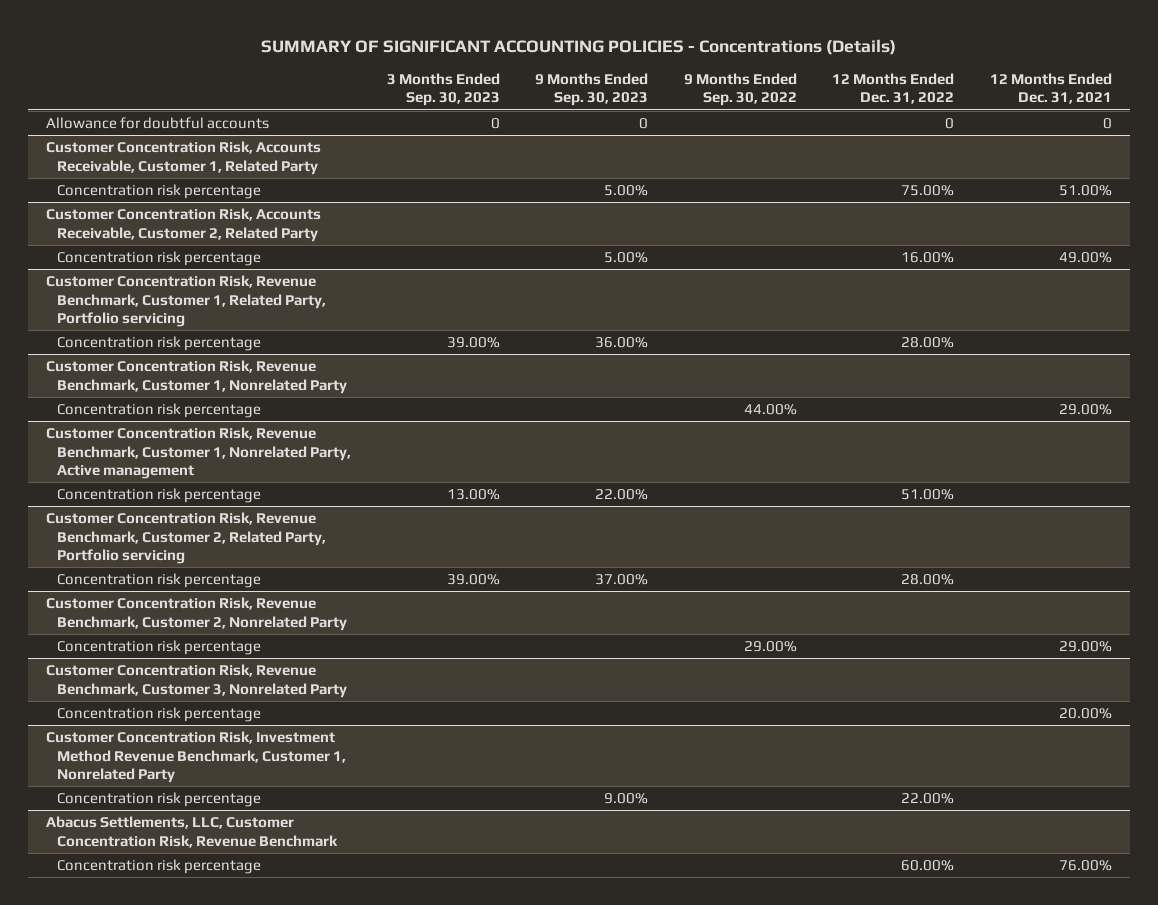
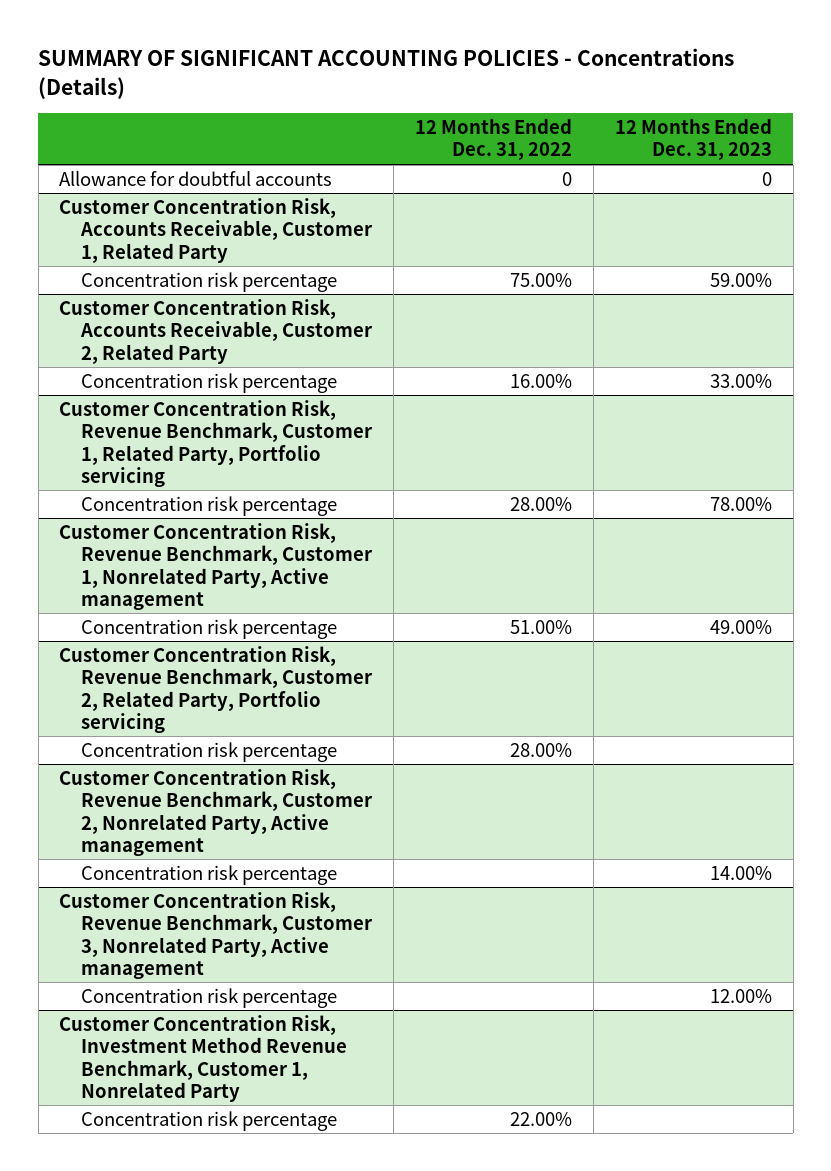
- | 3 Months Ended Sep. 30, 2023 | 9 Months Ended Sep. 30, 2023 | 9 Months Ended Sep. 30, 2022 | 12 Months Ended Dec. 31, 2022 | 12 Months Ended Dec. 31, 2021
+ | 12 Months Ended Dec. 31, 2022 | 12 Months Ended Dec. 31, 2023
- Customer Concentration Risk, Revenue Benchmark, Customer 1, Nonrelated Party
- Concentration risk percentage | | | 44.00% | | 29.00%
- Customer Concentration Risk, Revenue Benchmark, Customer 2, Nonrelated Party
+ Customer Concentration Risk, Revenue Benchmark, Customer 2, Nonrelated Party, Active management
- Customer Concentration Risk, Revenue Benchmark, Customer 3, Nonrelated Party
+ Customer Concentration Risk, Revenue Benchmark, Customer 3, Nonrelated Party, Active management
- Abacus Settlements, LLC, Customer Concentration Risk, Revenue Benchmark
- Concentration risk percentage | | | | 60.00% | 76.00%

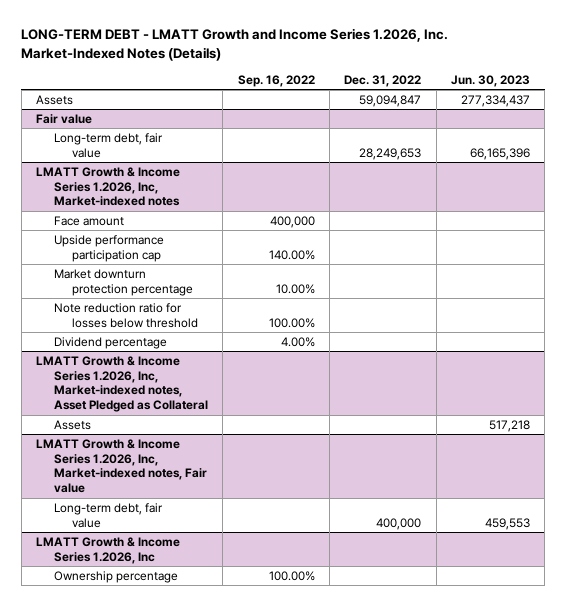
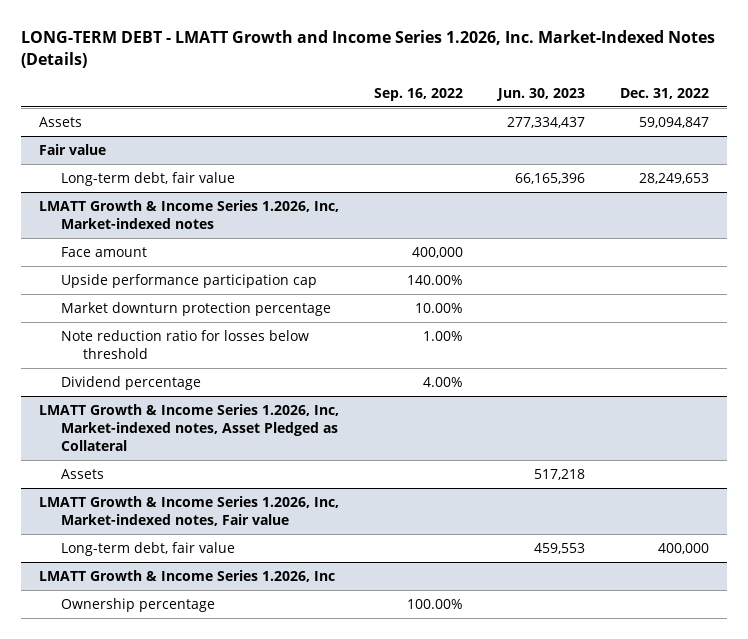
- | Sep. 16, 2022 | Dec. 31, 2022 | Jun. 30, 2023
+ | Sep. 16, 2022 | Jun. 30, 2023 | Dec. 31, 2022
@ LMATT Growth & Income Series 1.2026, Inc, Market-indexed notes
- Note reduction ratio for losses below threshold | 100.00% | |
+ Note reduction ratio for losses below threshold | 1.00% | |

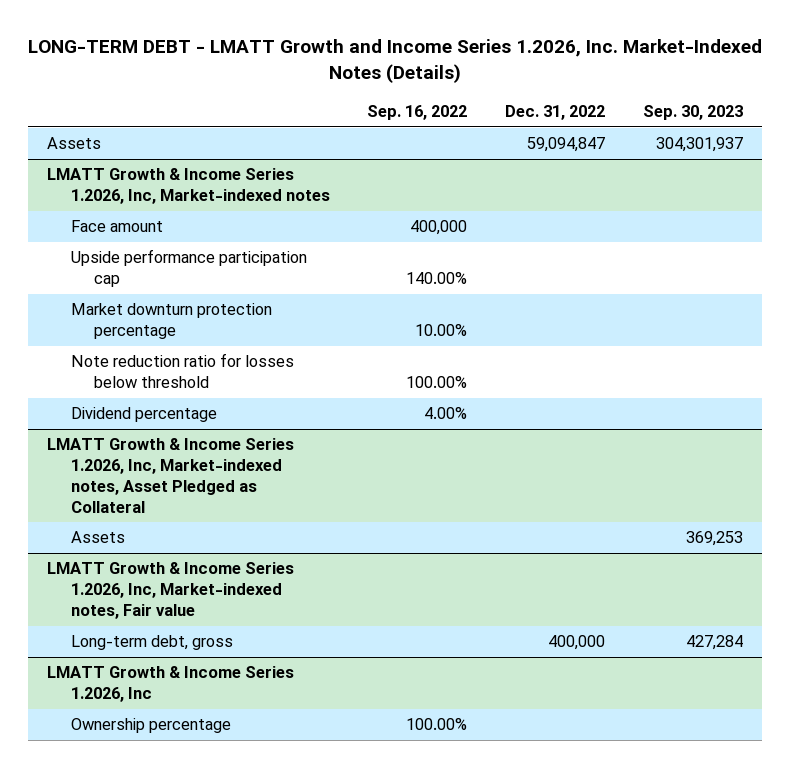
- | Sep. 16, 2022 | Jun. 30, 2023 | Dec. 31, 2022
+ | Sep. 16, 2022 | Dec. 31, 2022 | Sep. 30, 2023
- Fair value
- Long-term debt, fair value | | 66,165,396 | 28,249,653
@ LMATT Growth & Income Series 1.2026, Inc, Market-indexed notes
- Note reduction ratio for losses below threshold | 1.00% | |
+ Note reduction ratio for losses below threshold | 100.00% | |
@ LMATT Growth & Income Series 1.2026, Inc, Market-indexed notes, Fair value
- Long-term debt, fair value | | 459,553 | 400,000
+ Long-term debt, gross | | 400,000 | 427,284

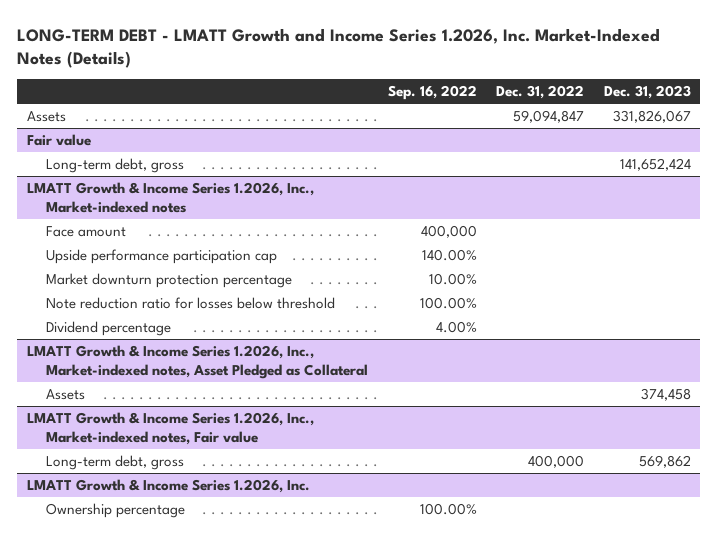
- | Sep. 16, 2022 | Dec. 31, 2022 | Sep. 30, 2023
+ | Sep. 16, 2022 | Dec. 31, 2022 | Dec. 31, 2023
- LMATT Growth & Income Series 1.2026, Inc, Market-indexed notes
+ Fair value
+ Long-term debt, gross | | | 141,652,424
+ LMATT Growth & Income Series 1.2026, Inc., Market-indexed notes
- LMATT Growth & Income Series 1.2026, Inc, Market-indexed notes, Asset Pledged as Collateral
+ LMATT Growth & Income Series 1.2026, Inc., Market-indexed notes, Asset Pledged as Collateral
- LMATT Growth & Income Series 1.2026, Inc, Market-indexed notes, Fair value
+ LMATT Growth & Income Series 1.2026, Inc., Market-indexed notes, Fair value
- LMATT Growth & Income Series 1.2026, Inc
+ LMATT Growth & Income Series 1.2026, Inc.

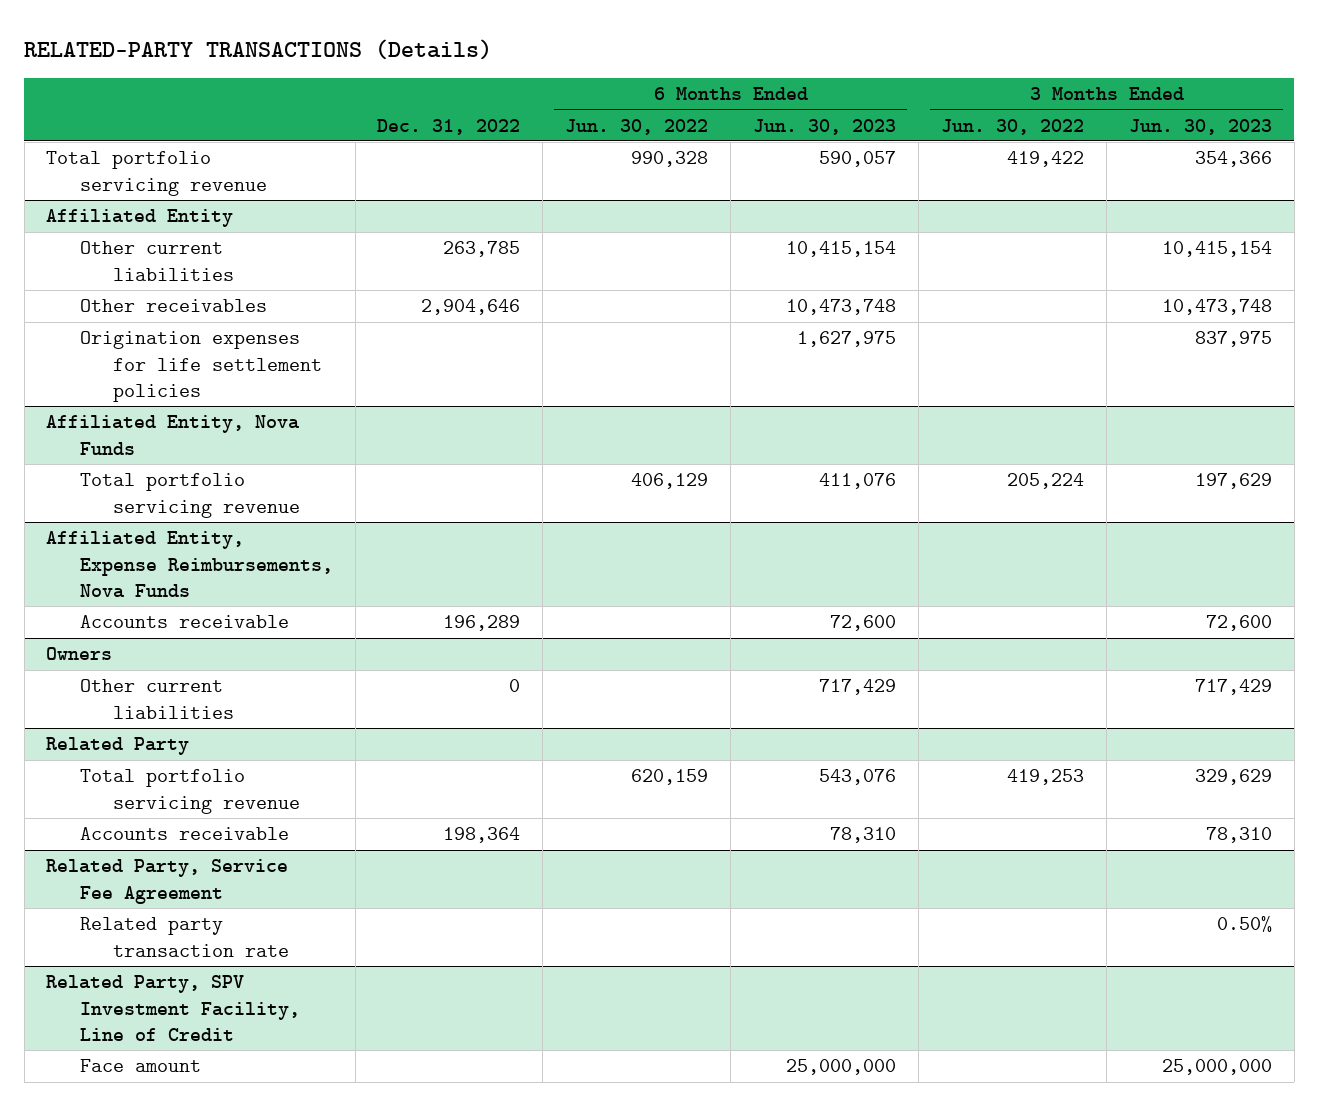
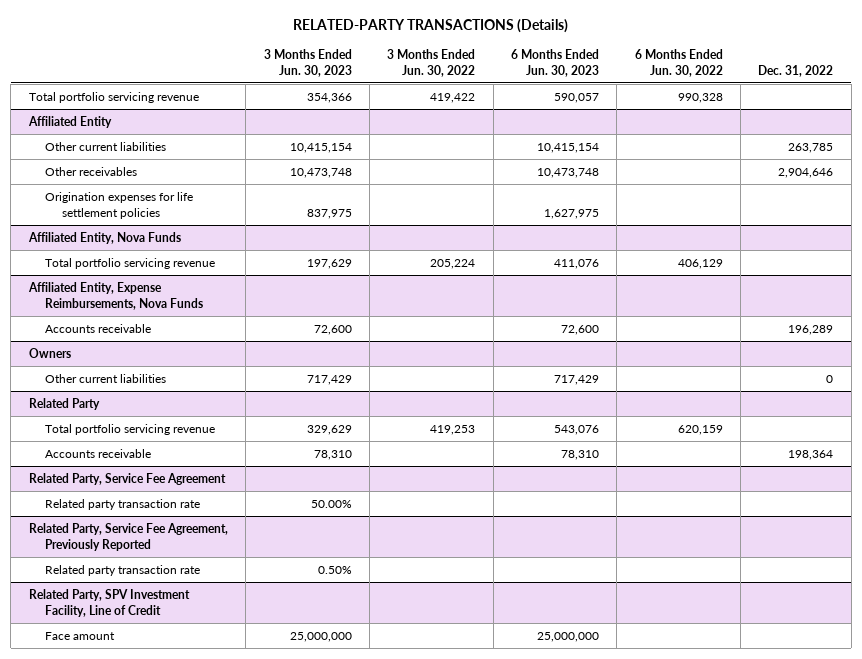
- | Dec. 31, 2022 | 6 Months Ended Jun. 30, 2022 | 6 Months Ended Jun. 30, 2023 | 3 Months Ended Jun. 30, 2022 | 3 Months Ended Jun. 30, 2023
+ | 3 Months Ended Jun. 30, 2023 | 3 Months Ended Jun. 30, 2022 | 6 Months Ended Jun. 30, 2023 | 6 Months Ended Jun. 30, 2022 | Dec. 31, 2022
@ Related Party, Service Fee Agreement
+ Related party transaction rate | 50.00% | | | |
+ Related Party, Service Fee Agreement, Previously Reported

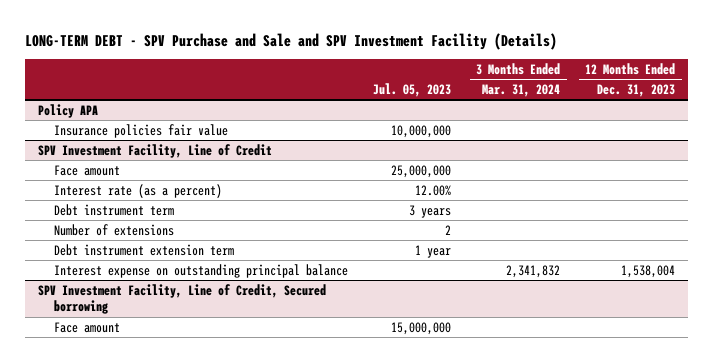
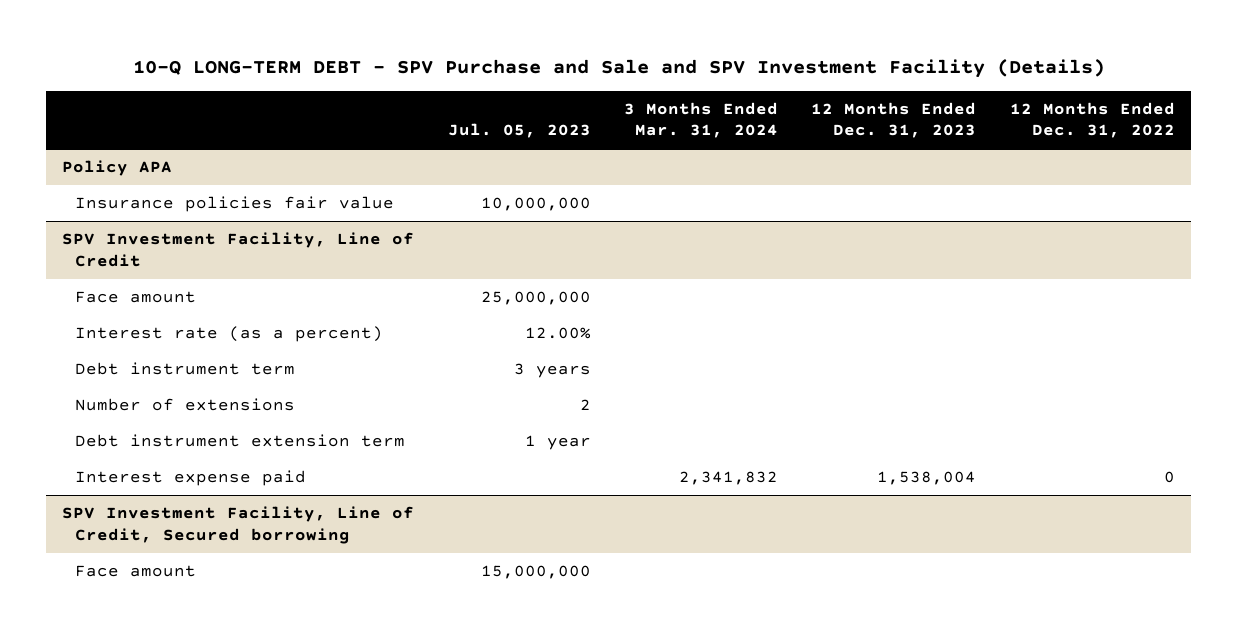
- LONG-TERM DEBT - SPV Purchase and Sale and SPV Investment Facility (Details)
+ 10-Q LONG-TERM DEBT - SPV Purchase and Sale and SPV Investment Facility (Details)
- | Jul. 05, 2023 | 3 Months Ended Mar. 31, 2024 | 12 Months Ended Dec. 31, 2023
+ | Jul. 05, 2023 | 3 Months Ended Mar. 31, 2024 | 12 Months Ended Dec. 31, 2023 | 12 Months Ended Dec. 31, 2022
@ SPV Investment Facility, Line of Credit
- Interest expense on outstanding principal balance | | 2,341,832 | 1,538,004
+ Interest expense paid | | 2,341,832 | 1,538,004 | 0

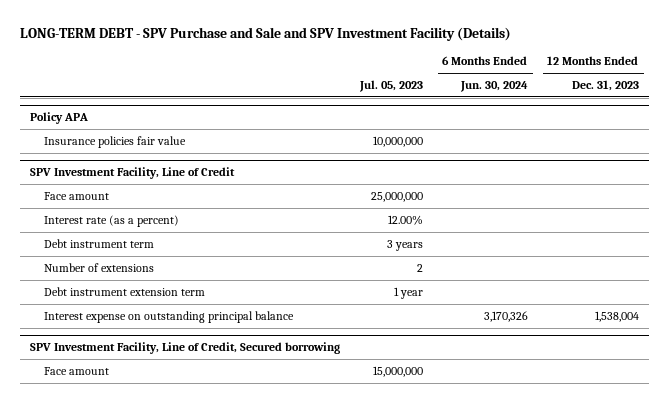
- 10-Q LONG-TERM DEBT - SPV Purchase and Sale and SPV Investment Facility (Details)
+ LONG-TERM DEBT - SPV Purchase and Sale and SPV Investment Facility (Details)
- | Jul. 05, 2023 | 3 Months Ended Mar. 31, 2024 | 12 Months Ended Dec. 31, 2023 | 12 Months Ended Dec. 31, 2022
+ | Jul. 05, 2023 | 6 Months Ended Jun. 30, 2024 | 12 Months Ended Dec. 31, 2023
@ SPV Investment Facility, Line of Credit
- Interest expense paid | | 2,341,832 | 1,538,004 | 0
+ Interest expense on outstanding principal balance | | 3,170,326 | 1,538,004

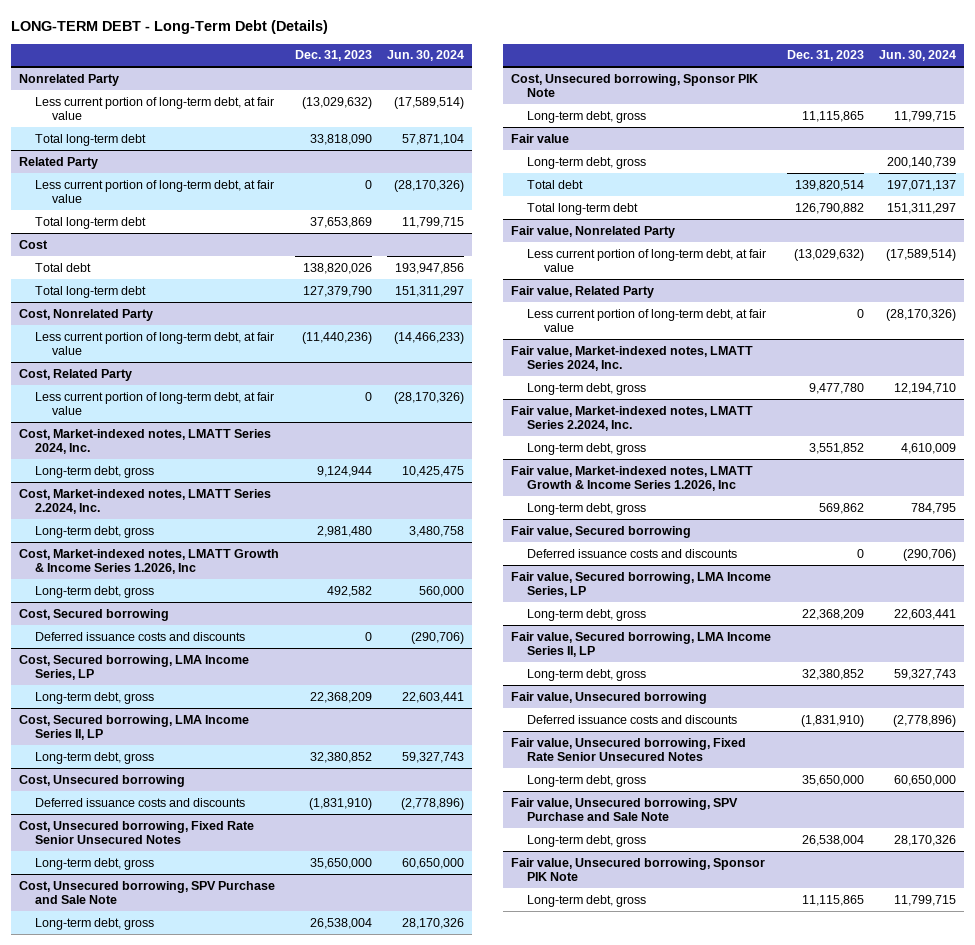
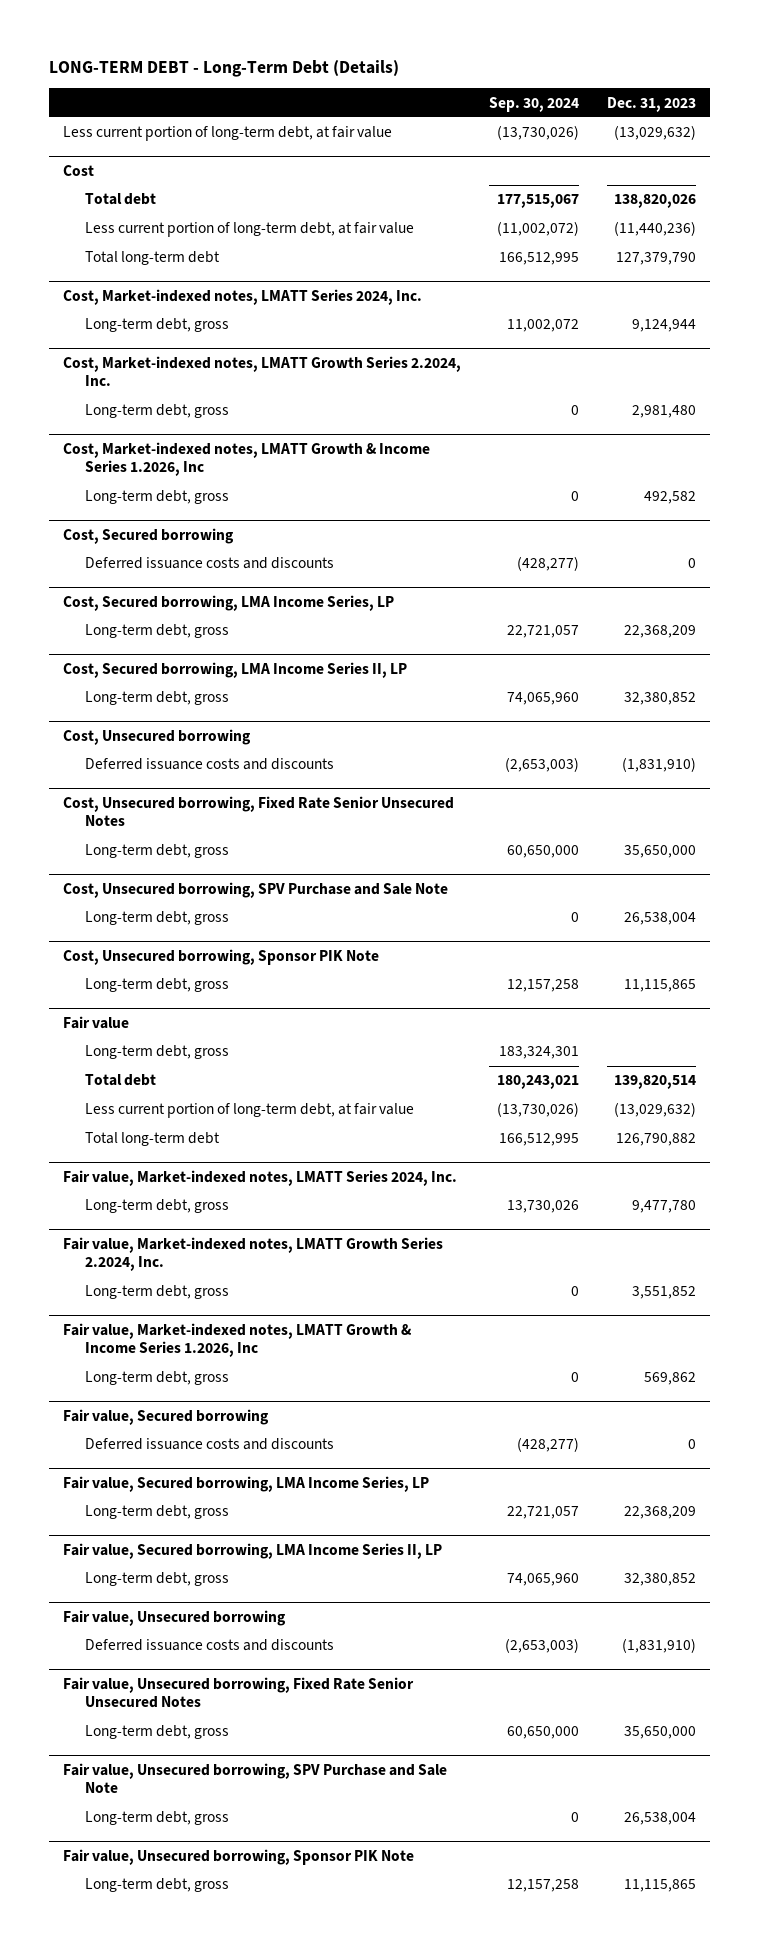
- | Dec. 31, 2023 | Jun. 30, 2024
+ | Sep. 30, 2024 | Dec. 31, 2023
- Nonrelated Party
- Total long-term debt | 33,818,090 | 57,871,104
- Related Party
- Less current portion of long-term debt, at fair value | 0 | (28,170,326)
- Total long-term debt | 37,653,869 | 11,799,715
- Cost, Nonrelated Party
- Cost, Related Party
- Less current portion of long-term debt, at fair value | 0 | (28,170,326)
@ Cost
moved down: Total long-term debt | 166,512,995 | 127,379,790
- Cost, Market-indexed notes, LMATT Series 2.2024, Inc.
+ Cost, Market-indexed notes, LMATT Growth Series 2.2024, Inc.
- Fair value, Nonrelated Party
- Fair value, Related Party
- Less current portion of long-term debt, at fair value | 0 | (28,170,326)
@ Fair value
moved down: Total long-term debt | 166,512,995 | 126,790,882
- Fair value, Market-indexed notes, LMATT Series 2.2024, Inc.
+ Fair value, Market-indexed notes, LMATT Growth Series 2.2024, Inc.

